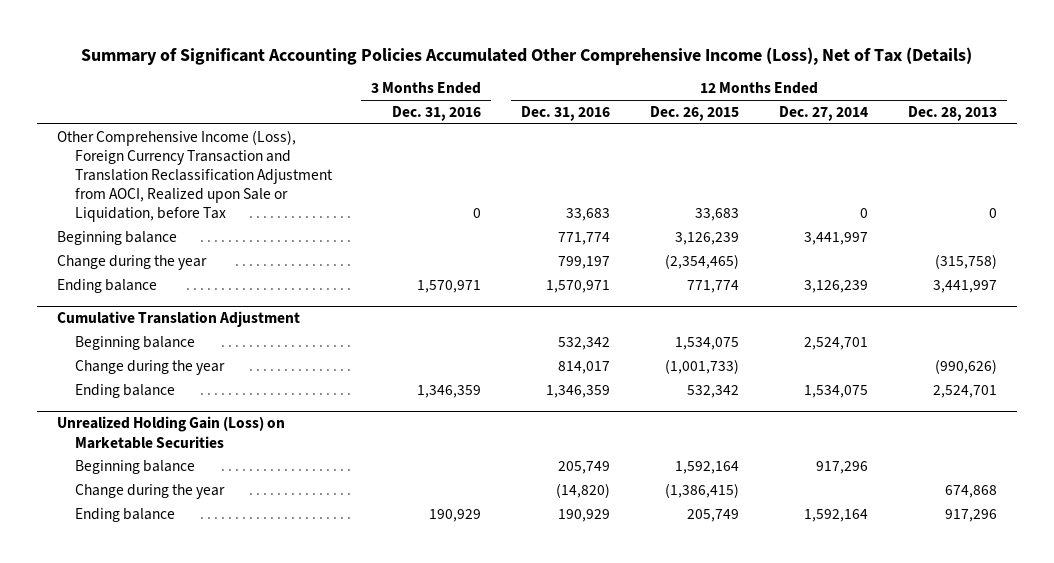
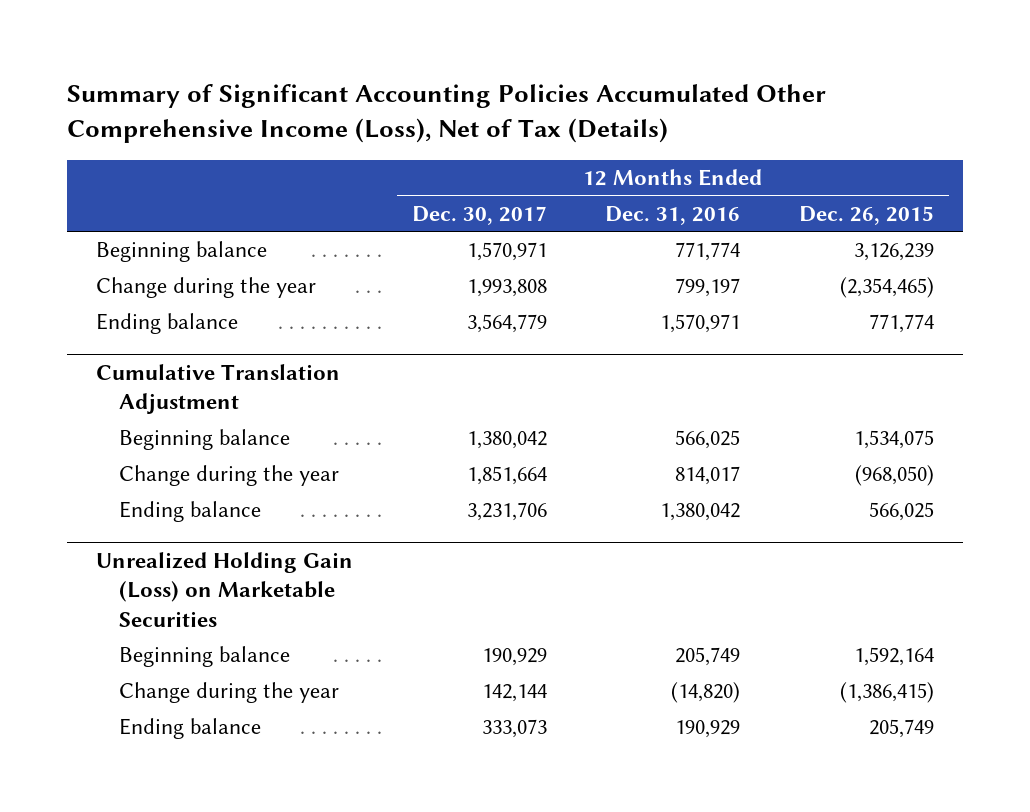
- | 3 Months Ended Dec. 31, 2016 | 12 Months Ended Dec. 31, 2016 | 12 Months Ended Dec. 26, 2015 | 12 Months Ended Dec. 27, 2014 | 12 Months Ended Dec. 28, 2013
+ | 12 Months Ended Dec. 30, 2017 | 12 Months Ended Dec. 31, 2016 | 12 Months Ended Dec. 26, 2015
- Other Comprehensive Income (Loss), Foreign Currency Transaction and Translation Reclassification Adjustment from AOCI, Realized upon Sale or Liquidation, before Tax | 0 | 33,683 | 33,683 | 0 | 0
@ Cumulative Translation Adjustment
- Beginning balance | | 532,342 | 1,534,075 | 2,524,701 |
- Change during the year | | 814,017 | (1,001,733) | | (990,626)
- Ending balance | 1,346,359 | 1,346,359 | 532,342 | 1,534,075 | 2,524,701
+ Beginning balance | 1,380,042 | 566,025 | 1,534,075
+ Change during the year | 1,851,664 | 814,017 | (968,050)
+ Ending balance | 3,231,706 | 1,380,042 | 566,025

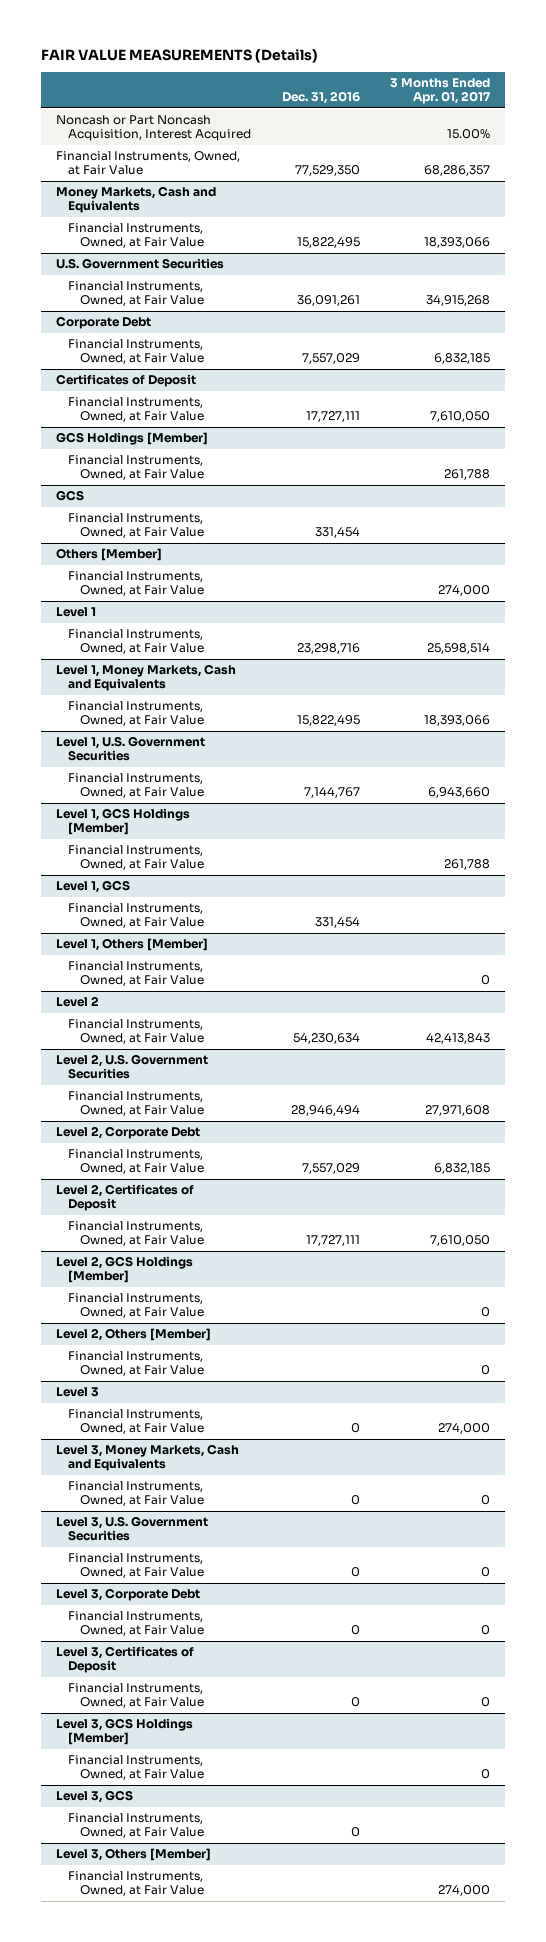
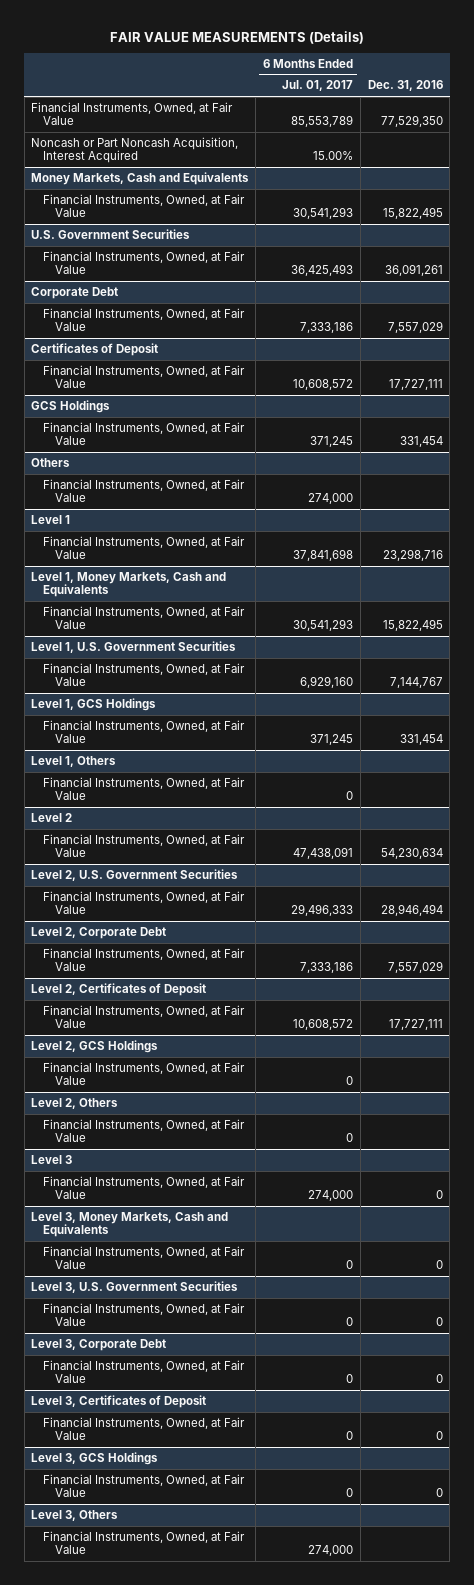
- | Dec. 31, 2016 | 3 Months Ended Apr. 01, 2017
+ | 6 Months Ended Jul. 01, 2017 | Dec. 31, 2016
moved down: Noncash or Part Noncash Acquisition, Interest Acquired | 15.00% |
- GCS Holdings [Member]
- Financial Instruments, Owned, at Fair Value | | 261,788
- GCS
+ GCS Holdings
- Others [Member]
+ Others
- Level 1, GCS Holdings [Member]
- Financial Instruments, Owned, at Fair Value | | 261,788
- Level 1, GCS
+ Level 1, GCS Holdings
- Level 1, Others [Member]
+ Level 1, Others
- Level 2, GCS Holdings [Member]
+ Level 2, GCS Holdings
- Level 2, Others [Member]
+ Level 2, Others
- Level 3, GCS Holdings [Member]
- Financial Instruments, Owned, at Fair Value | | 0
- Level 3, GCS
+ Level 3, GCS Holdings
- Level 3, Others [Member]
+ Level 3, Others

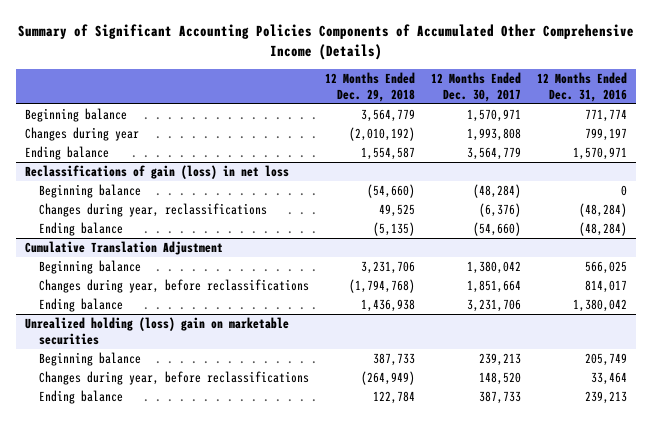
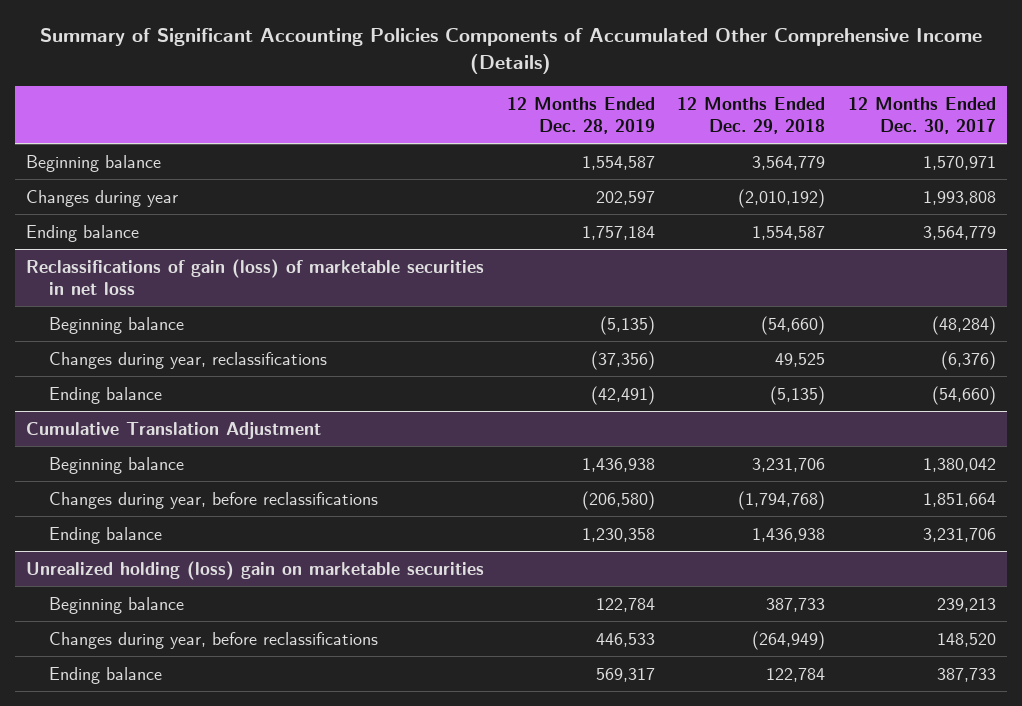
- | 12 Months Ended Dec. 29, 2018 | 12 Months Ended Dec. 30, 2017 | 12 Months Ended Dec. 31, 2016
+ | 12 Months Ended Dec. 28, 2019 | 12 Months Ended Dec. 29, 2018 | 12 Months Ended Dec. 30, 2017
- Reclassifications of gain (loss) in net loss
+ Reclassifications of gain (loss) of marketable securities in net loss

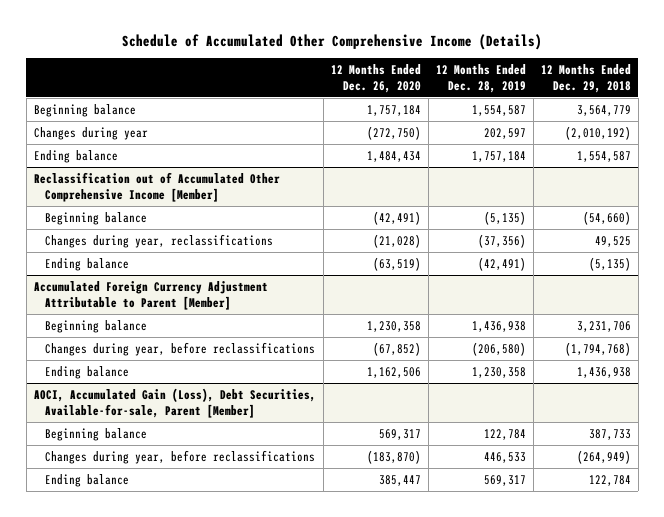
- Summary of Significant Accounting Policies Components of Accumulated Other Comprehensive Income (Details)
+ Schedule of Accumulated Other Comprehensive Income (Details)
- | 12 Months Ended Dec. 28, 2019 | 12 Months Ended Dec. 29, 2018 | 12 Months Ended Dec. 30, 2017
+ | 12 Months Ended Dec. 26, 2020 | 12 Months Ended Dec. 28, 2019 | 12 Months Ended Dec. 29, 2018
- Reclassifications of gain (loss) of marketable securities in net loss
+ Reclassification out of Accumulated Other Comprehensive Income [Member]
- Cumulative Translation Adjustment
+ Accumulated Foreign Currency Adjustment Attributable to Parent [Member]
- Unrealized holding (loss) gain on marketable securities
+ AOCI, Accumulated Gain (Loss), Debt Securities, Available-for-sale, Parent [Member]

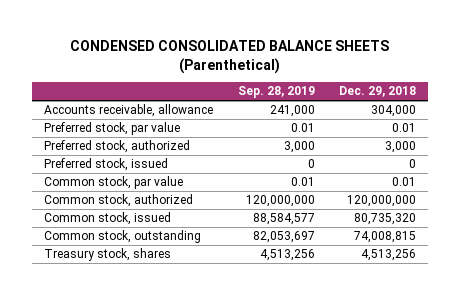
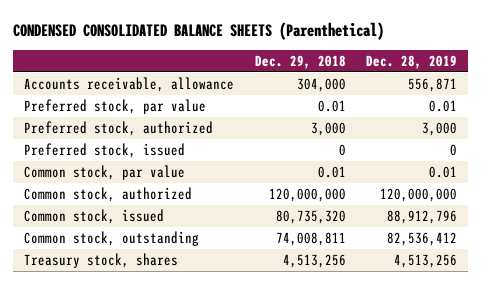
- | Sep. 28, 2019 | Dec. 29, 2018
+ | Dec. 29, 2018 | Dec. 28, 2019
- Common stock, outstanding | 82,053,697 | 74,008,815
+ Common stock, outstanding | 74,008,811 | 82,536,412

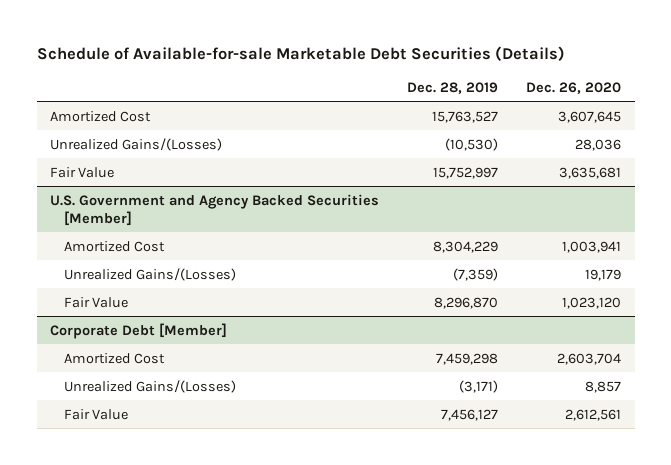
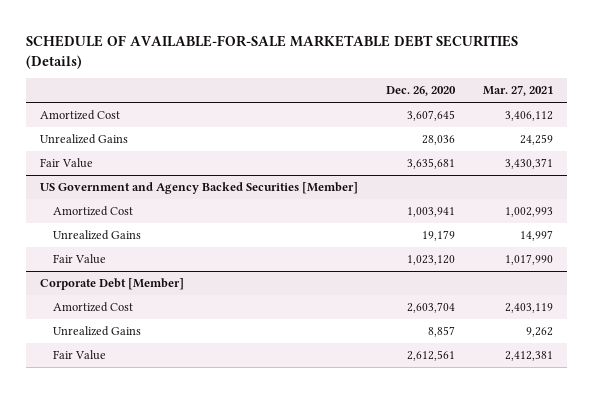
- Schedule of Available-for-sale Marketable Debt Securities (Details)
+ SCHEDULE OF AVAILABLE-FOR-SALE MARKETABLE DEBT SECURITIES (Details)
- | Dec. 28, 2019 | Dec. 26, 2020
+ | Dec. 26, 2020 | Mar. 27, 2021
- Unrealized Gains/(Losses) | (10,530) | 28,036
+ Unrealized Gains | 28,036 | 24,259
- U.S. Government and Agency Backed Securities [Member]
+ US Government and Agency Backed Securities [Member]
- Unrealized Gains/(Losses) | (7,359) | 19,179
+ Unrealized Gains | 19,179 | 14,997
@ Corporate Debt [Member]
- Unrealized Gains/(Losses) | (3,171) | 8,857
+ Unrealized Gains | 8,857 | 9,262

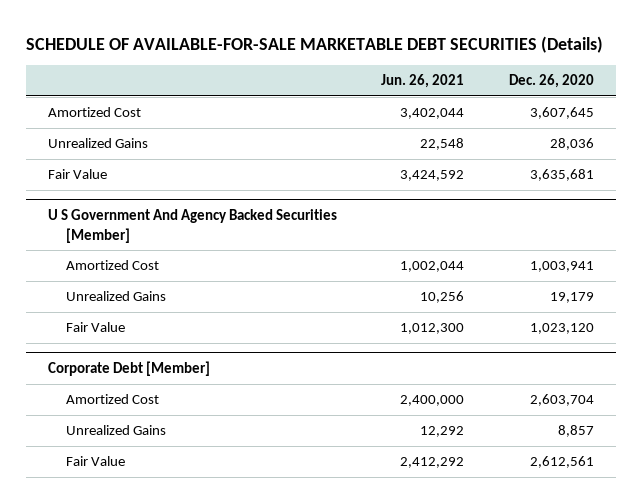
- | Dec. 26, 2020 | Mar. 27, 2021
+ | Jun. 26, 2021 | Dec. 26, 2020
- US Government and Agency Backed Securities [Member]
+ U S Government And Agency Backed Securities [Member]

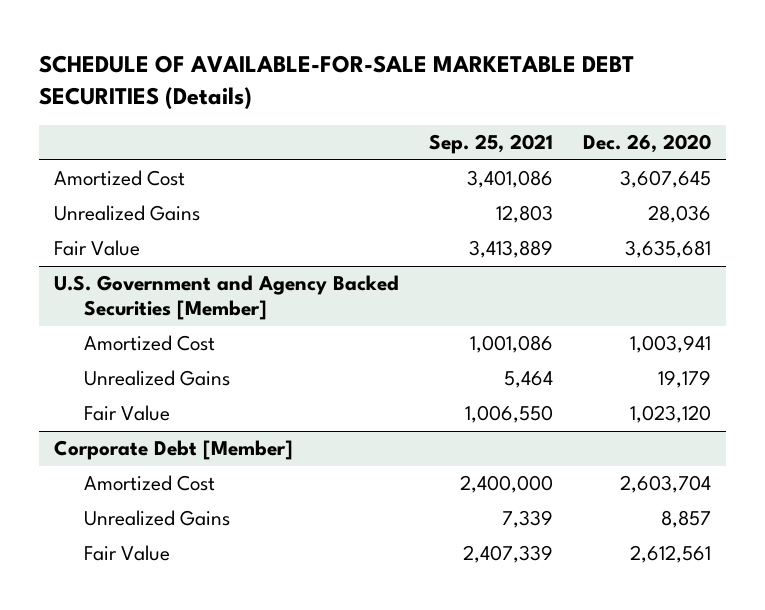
- | Jun. 26, 2021 | Dec. 26, 2020
+ | Sep. 25, 2021 | Dec. 26, 2020
- U S Government And Agency Backed Securities [Member]
+ U.S. Government and Agency Backed Securities [Member]

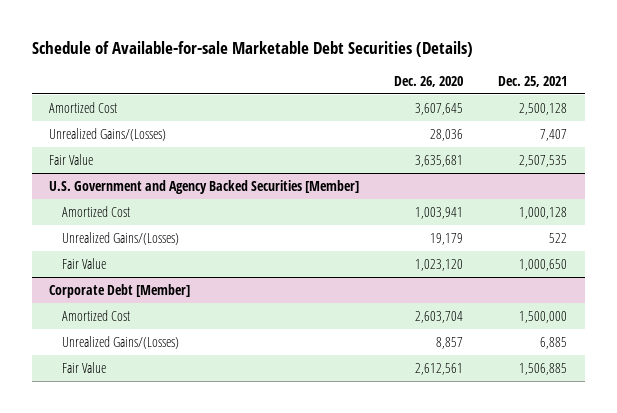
- SCHEDULE OF AVAILABLE-FOR-SALE MARKETABLE DEBT SECURITIES (Details)
+ Schedule of Available-for-sale Marketable Debt Securities (Details)
- | Sep. 25, 2021 | Dec. 26, 2020
+ | Dec. 26, 2020 | Dec. 25, 2021
- Unrealized Gains | 12,803 | 28,036
+ Unrealized Gains/(Losses) | 28,036 | 7,407
@ U.S. Government and Agency Backed Securities [Member]
- Unrealized Gains | 5,464 | 19,179
+ Unrealized Gains/(Losses) | 19,179 | 522
@ Corporate Debt [Member]
- Unrealized Gains | 7,339 | 8,857
+ Unrealized Gains/(Losses) | 8,857 | 6,885

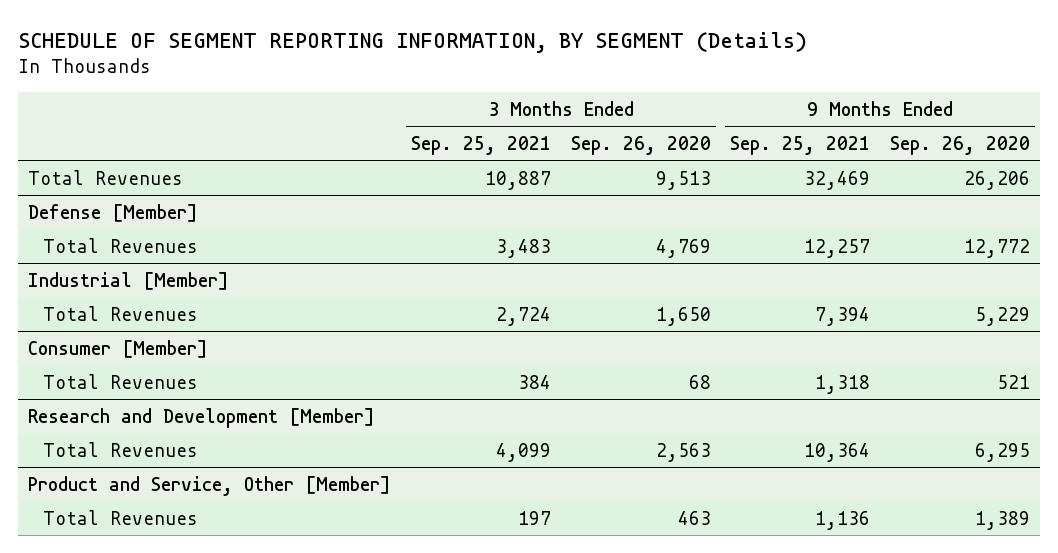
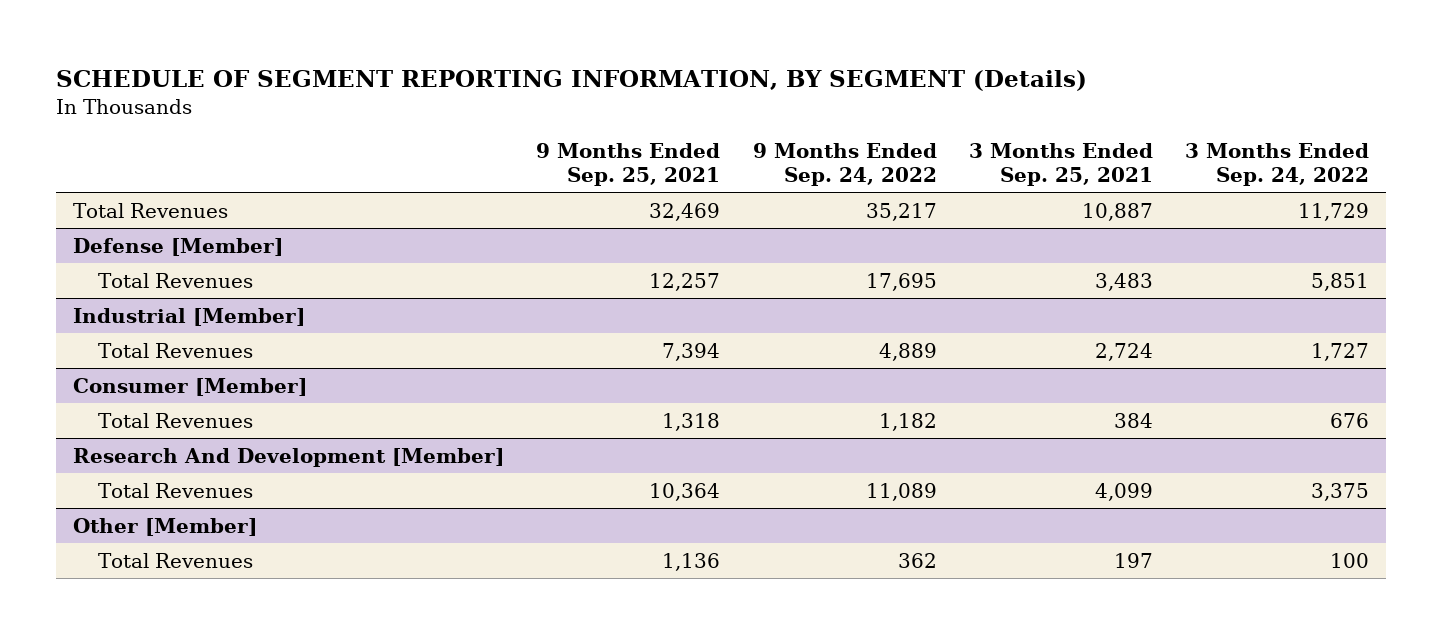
- | 3 Months Ended Sep. 25, 2021 | 3 Months Ended Sep. 26, 2020 | 9 Months Ended Sep. 25, 2021 | 9 Months Ended Sep. 26, 2020
+ | 9 Months Ended Sep. 25, 2021 | 9 Months Ended Sep. 24, 2022 | 3 Months Ended Sep. 25, 2021 | 3 Months Ended Sep. 24, 2022
- Research and Development [Member]
+ Research And Development [Member]
- Product and Service, Other [Member]
+ Other [Member]

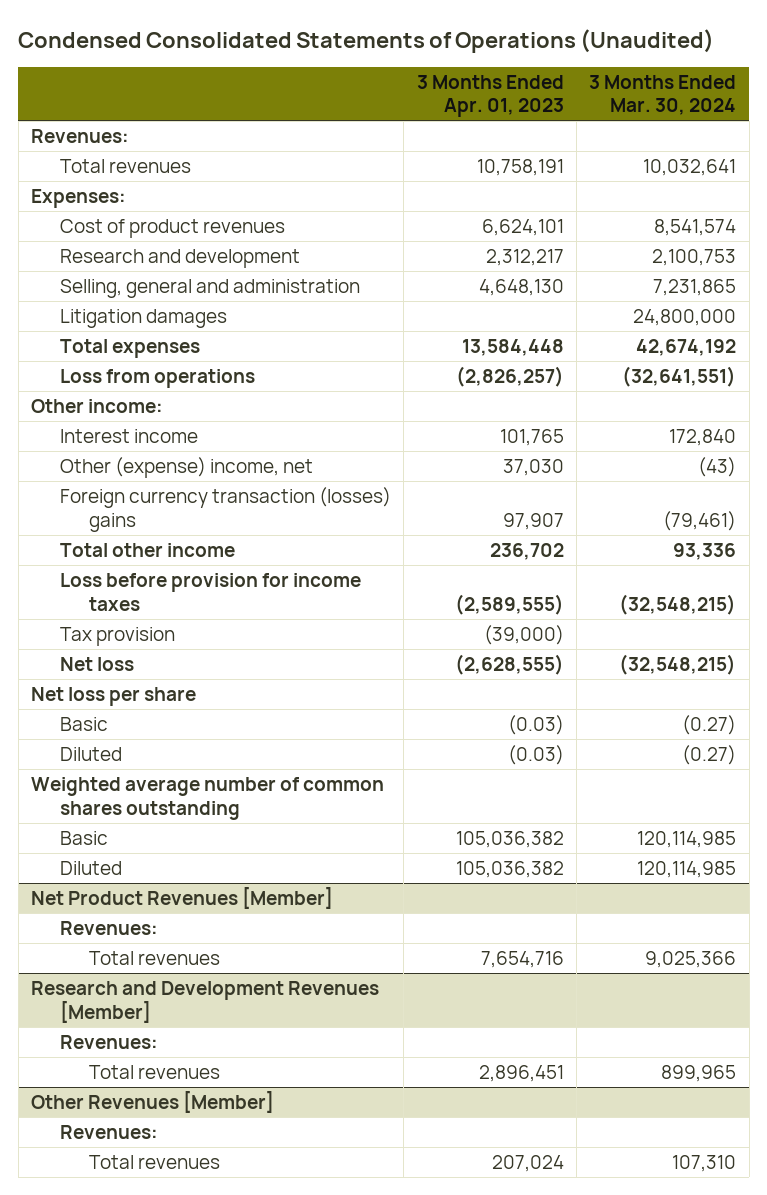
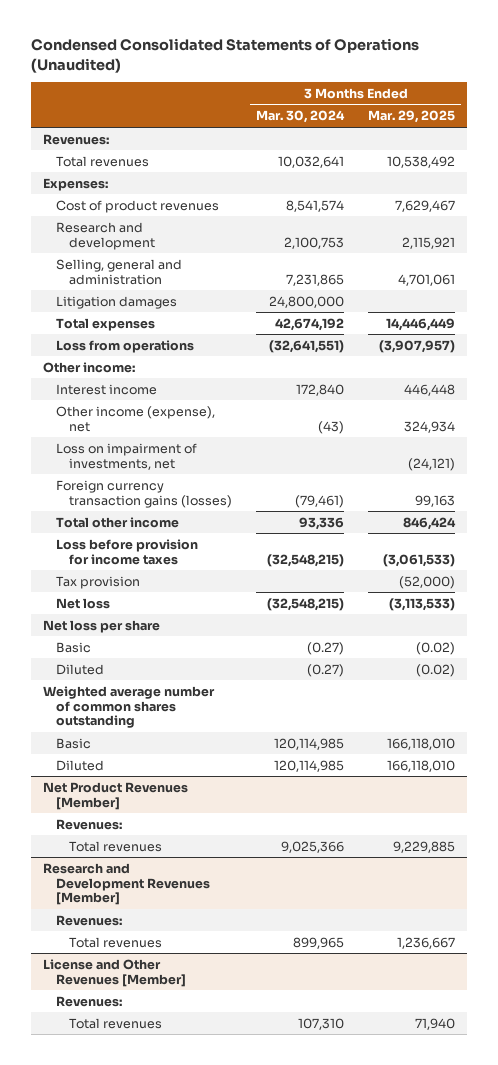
- | 3 Months Ended Apr. 01, 2023 | 3 Months Ended Mar. 30, 2024
+ | 3 Months Ended Mar. 30, 2024 | 3 Months Ended Mar. 29, 2025
- Other (expense) income, net | 37,030 | (43)
- Foreign currency transaction (losses) gains | 97,907 | (79,461)
+ Other income (expense), net | (43) | 324,934
+ Loss on impairment of investments, net | | (24,121)
+ Foreign currency transaction gains (losses) | (79,461) | 99,163
- Other Revenues [Member]
+ License and Other Revenues [Member]

